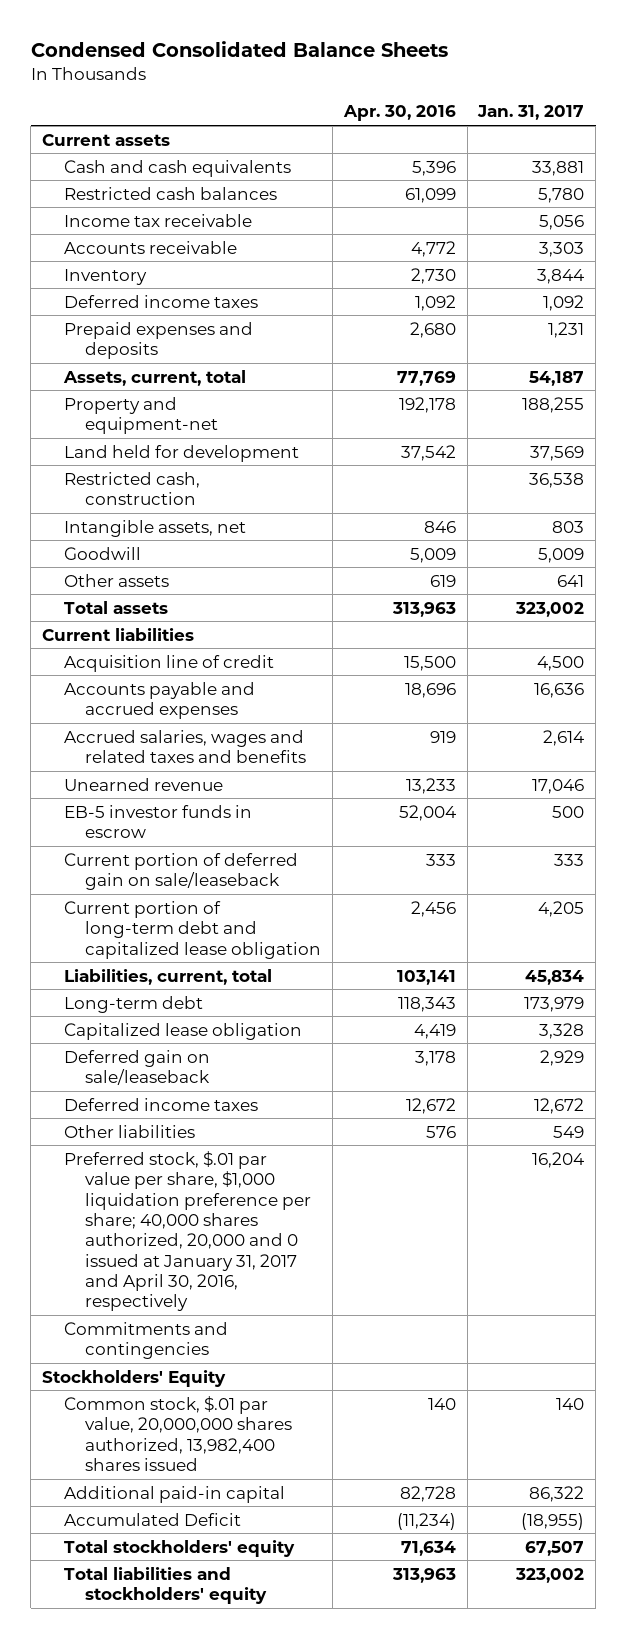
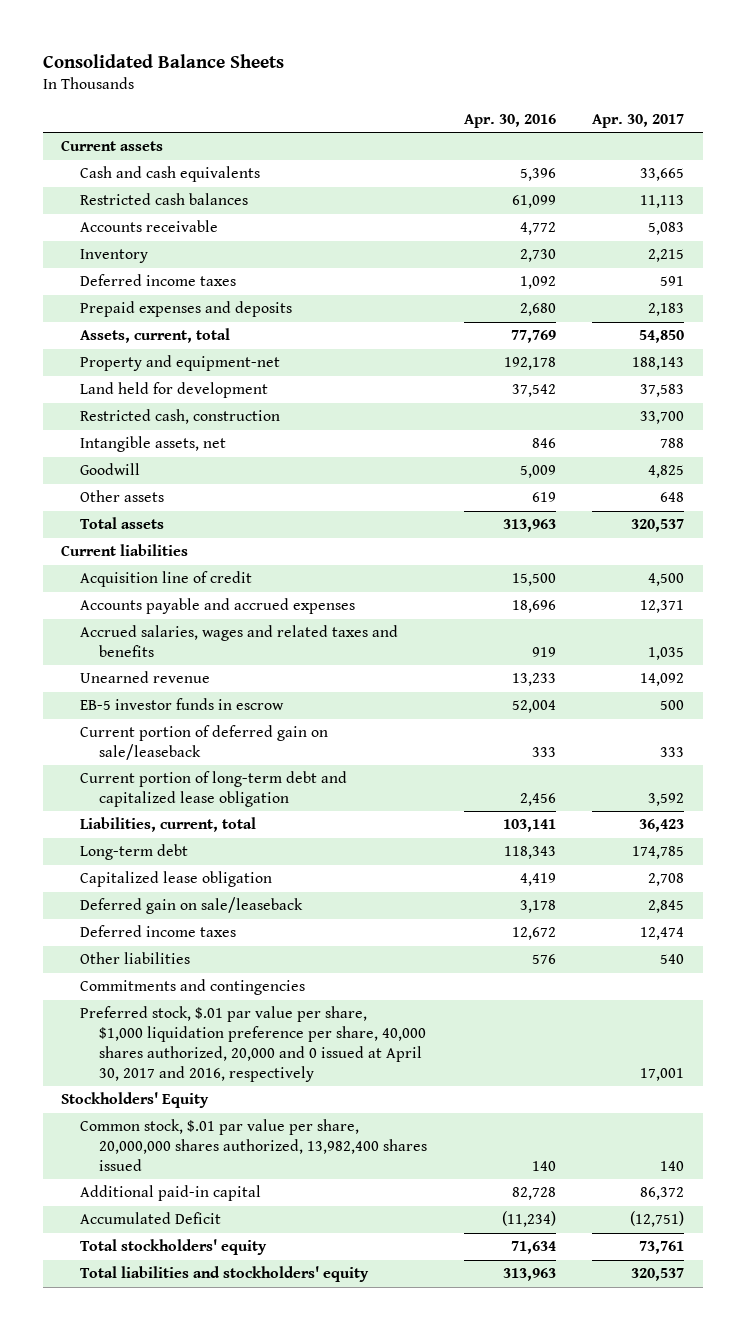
- Condensed Consolidated Balance Sheets
+ Consolidated Balance Sheets
- | Apr. 30, 2016 | Jan. 31, 2017
+ | Apr. 30, 2016 | Apr. 30, 2017
- Income tax receivable | | 5,056
- Preferred stock, $.01 par value per share, $1,000 liquidation preference per share; 40,000 shares authorized, 20,000 and 0 issued at January 31, 2017 and April 30, 2016, respectively | | 16,204
+ Preferred stock, $.01 par value per share, $1,000 liquidation preference per share, 40,000 shares authorized, 20,000 and 0 issued at April 30, 2017 and 2016, respectively | | 17,001
- Common stock, $.01 par value, 20,000,000 shares authorized, 13,982,400 shares issued | 140 | 140
+ Common stock, $.01 par value per share, 20,000,000 shares authorized, 13,982,400 shares issued | 140 | 140

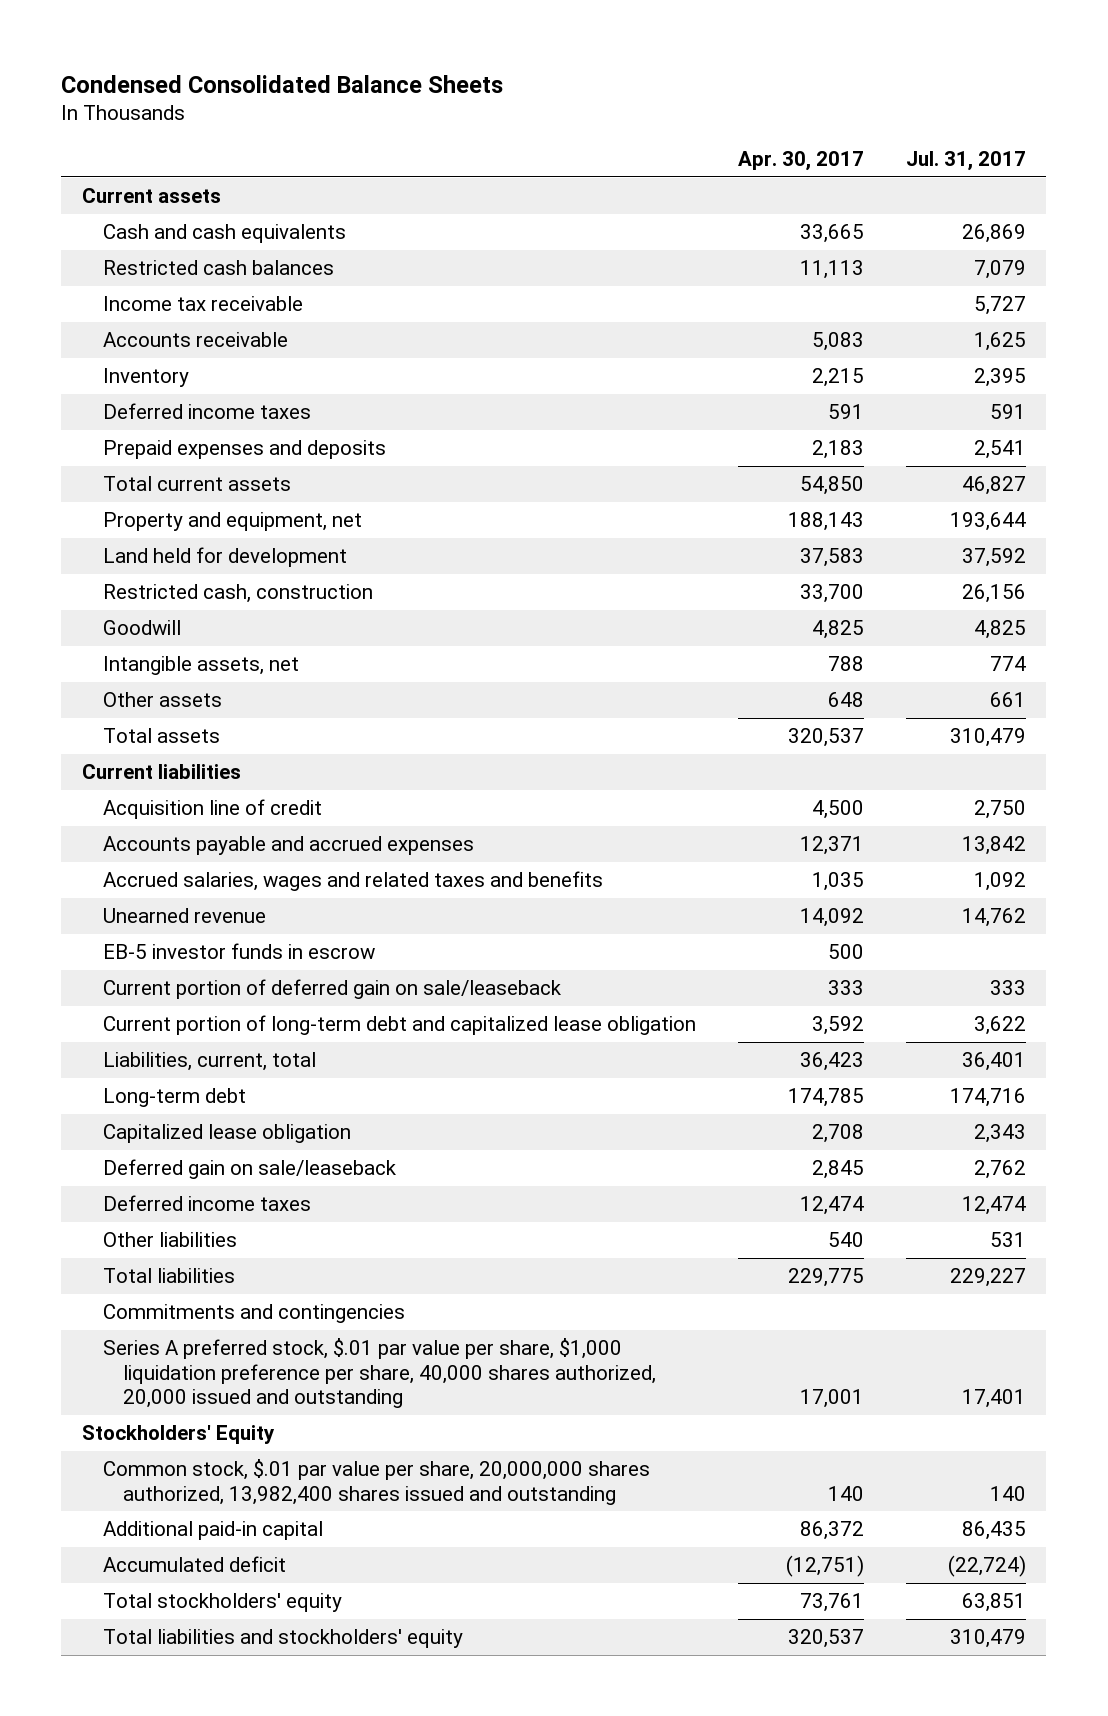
- Consolidated Balance Sheets
+ Condensed Consolidated Balance Sheets
- | Apr. 30, 2016 | Apr. 30, 2017
+ | Apr. 30, 2017 | Jul. 31, 2017
+ Income tax receivable | | 5,727
- Assets, current, total | 77,769 | 54,850
- Property and equipment-net | 192,178 | 188,143
+ Total current assets | 54,850 | 46,827
+ Property and equipment, net | 188,143 | 193,644
moved down: Intangible assets, net | 788 | 774
+ Total liabilities | 229,775 | 229,227
- Preferred stock, $.01 par value per share, $1,000 liquidation preference per share, 40,000 shares authorized, 20,000 and 0 issued at April 30, 2017 and 2016, respectively | | 17,001
+ Series A preferred stock, $.01 par value per share, $1,000 liquidation preference per share, 40,000 shares authorized, 20,000 issued and outstanding | 17,001 | 17,401
- Common stock, $.01 par value per share, 20,000,000 shares authorized, 13,982,400 shares issued | 140 | 140
+ Common stock, $.01 par value per share, 20,000,000 shares authorized, 13,982,400 shares issued and outstanding | 140 | 140
- Accumulated Deficit | (11,234) | (12,751)
+ Accumulated deficit | (12,751) | (22,724)

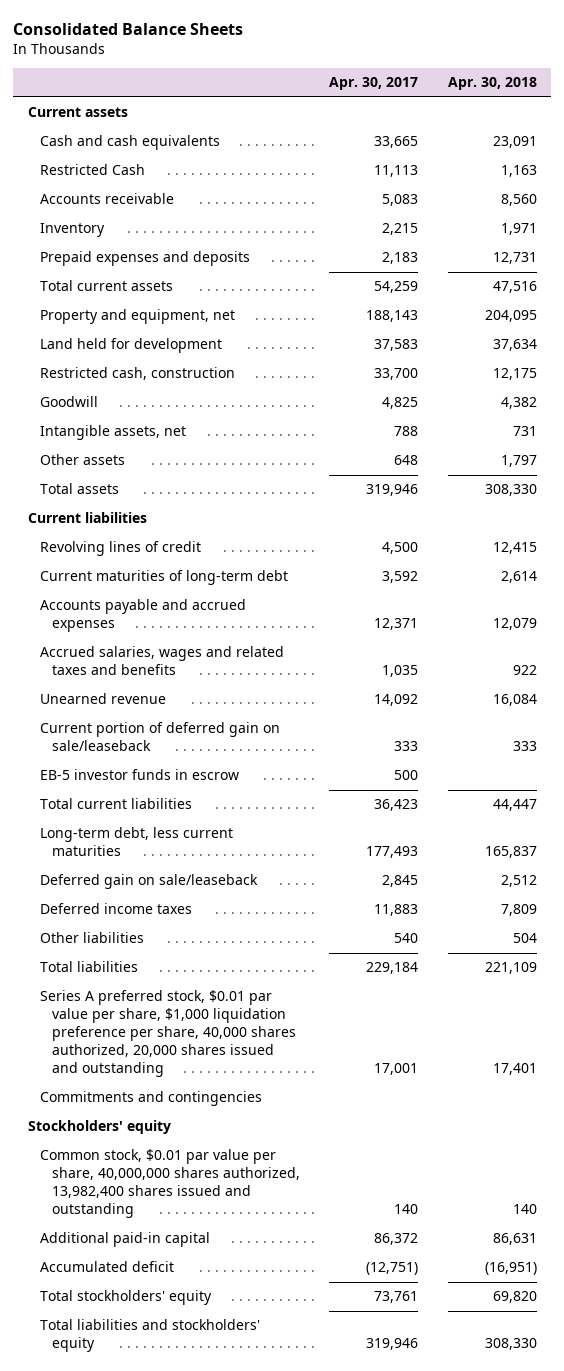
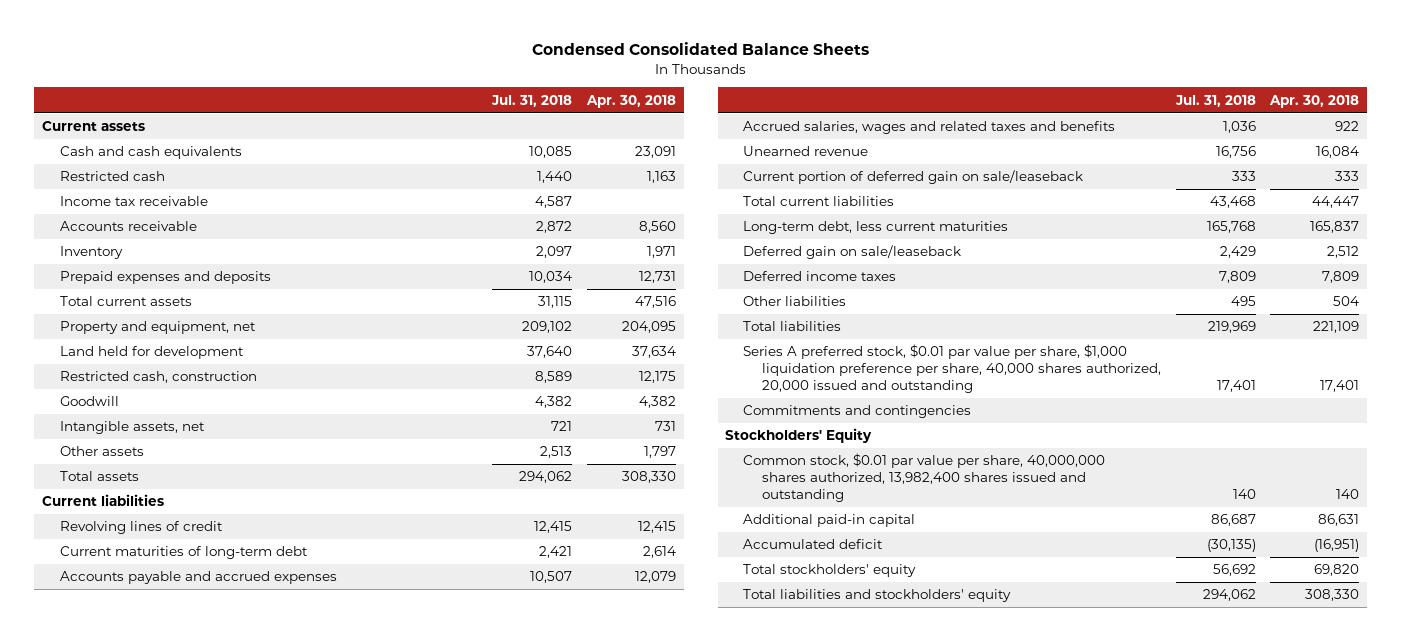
- Consolidated Balance Sheets
+ Condensed Consolidated Balance Sheets
- | Apr. 30, 2017 | Apr. 30, 2018
+ | Jul. 31, 2018 | Apr. 30, 2018
- Restricted Cash | 11,113 | 1,163
+ Restricted cash | 1,440 | 1,163
+ Income tax receivable | 4,587 |
- EB-5 investor funds in escrow | 500 |
- Series A preferred stock, $0.01 par value per share, $1,000 liquidation preference per share, 40,000 shares authorized, 20,000 shares issued and outstanding | 17,001 | 17,401
+ Series A preferred stock, $0.01 par value per share, $1,000 liquidation preference per share, 40,000 shares authorized, 20,000 issued and outstanding | 17,401 | 17,401
- Stockholders' equity
+ Stockholders' Equity

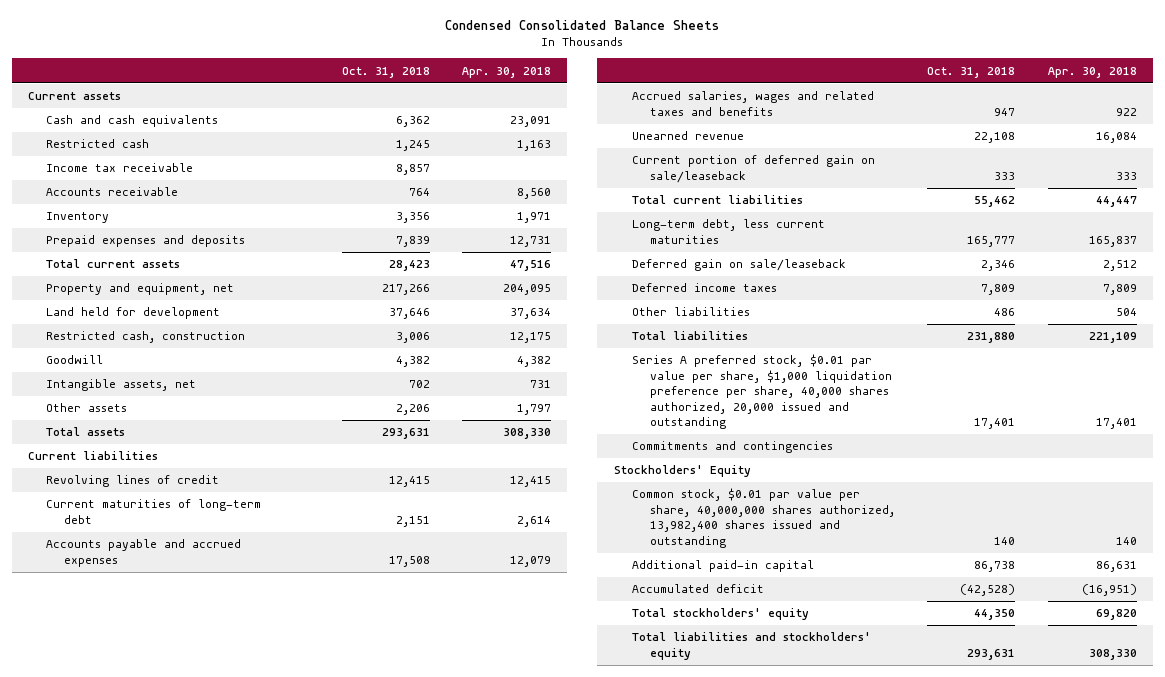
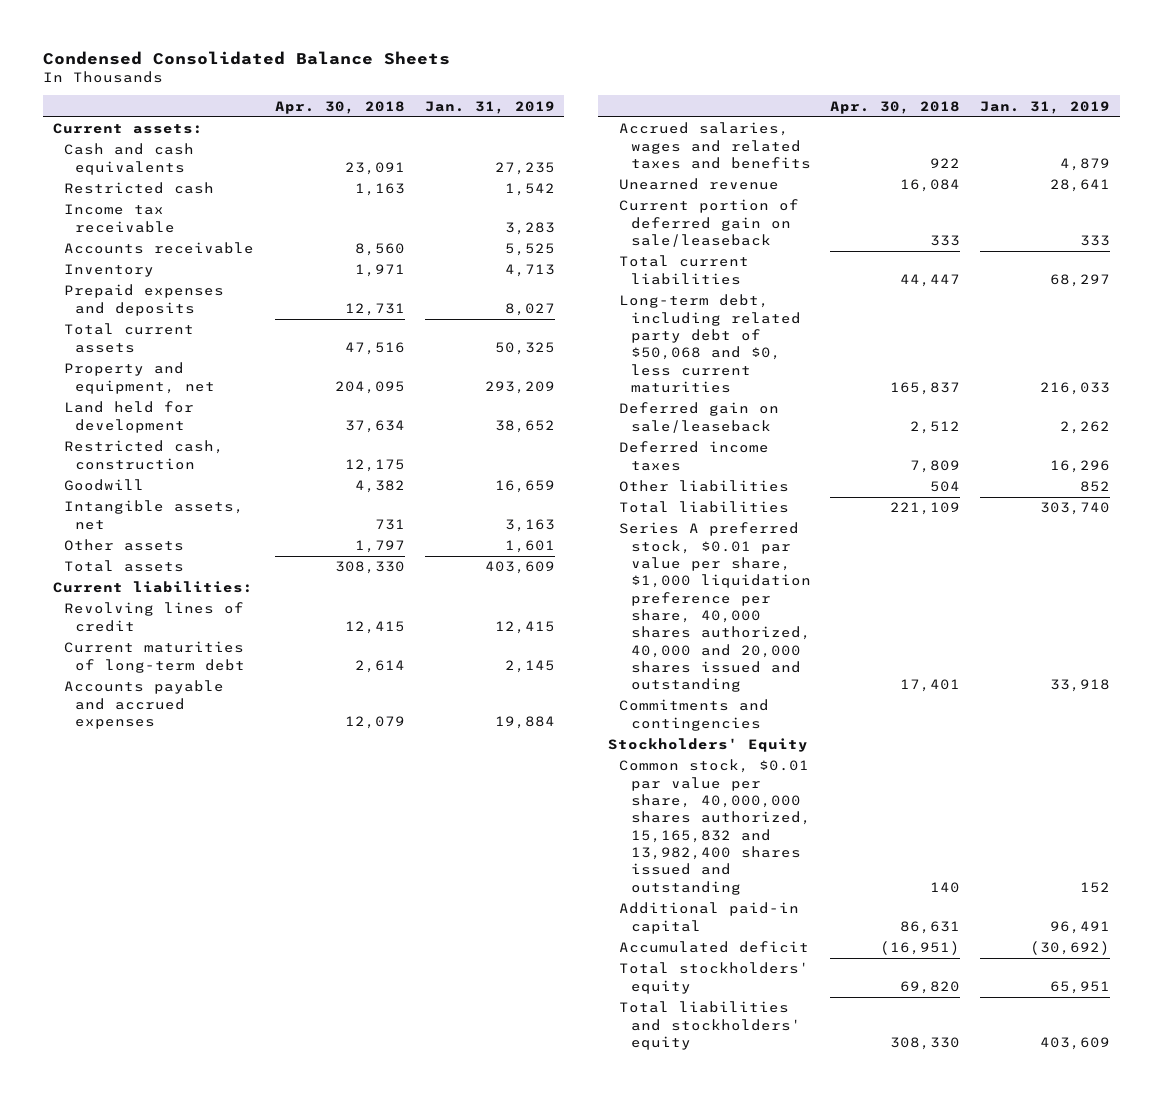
- | Oct. 31, 2018 | Apr. 30, 2018
+ | Apr. 30, 2018 | Jan. 31, 2019
- Current assets
+ Current assets:
- Current liabilities
+ Current liabilities:
- Long-term debt, less current maturities | 165,777 | 165,837
+ Long-term debt, including related party debt of $50,068 and $0, less current maturities | 165,837 | 216,033
- Series A preferred stock, $0.01 par value per share, $1,000 liquidation preference per share, 40,000 shares authorized, 20,000 issued and outstanding | 17,401 | 17,401
+ Series A preferred stock, $0.01 par value per share, $1,000 liquidation preference per share, 40,000 shares authorized, 40,000 and 20,000 shares issued and outstanding | 17,401 | 33,918
- Common stock, $0.01 par value per share, 40,000,000 shares authorized, 13,982,400 shares issued and outstanding | 140 | 140
+ Common stock, $0.01 par value per share, 40,000,000 shares authorized, 15,165,832 and 13,982,400 shares issued and outstanding | 140 | 152

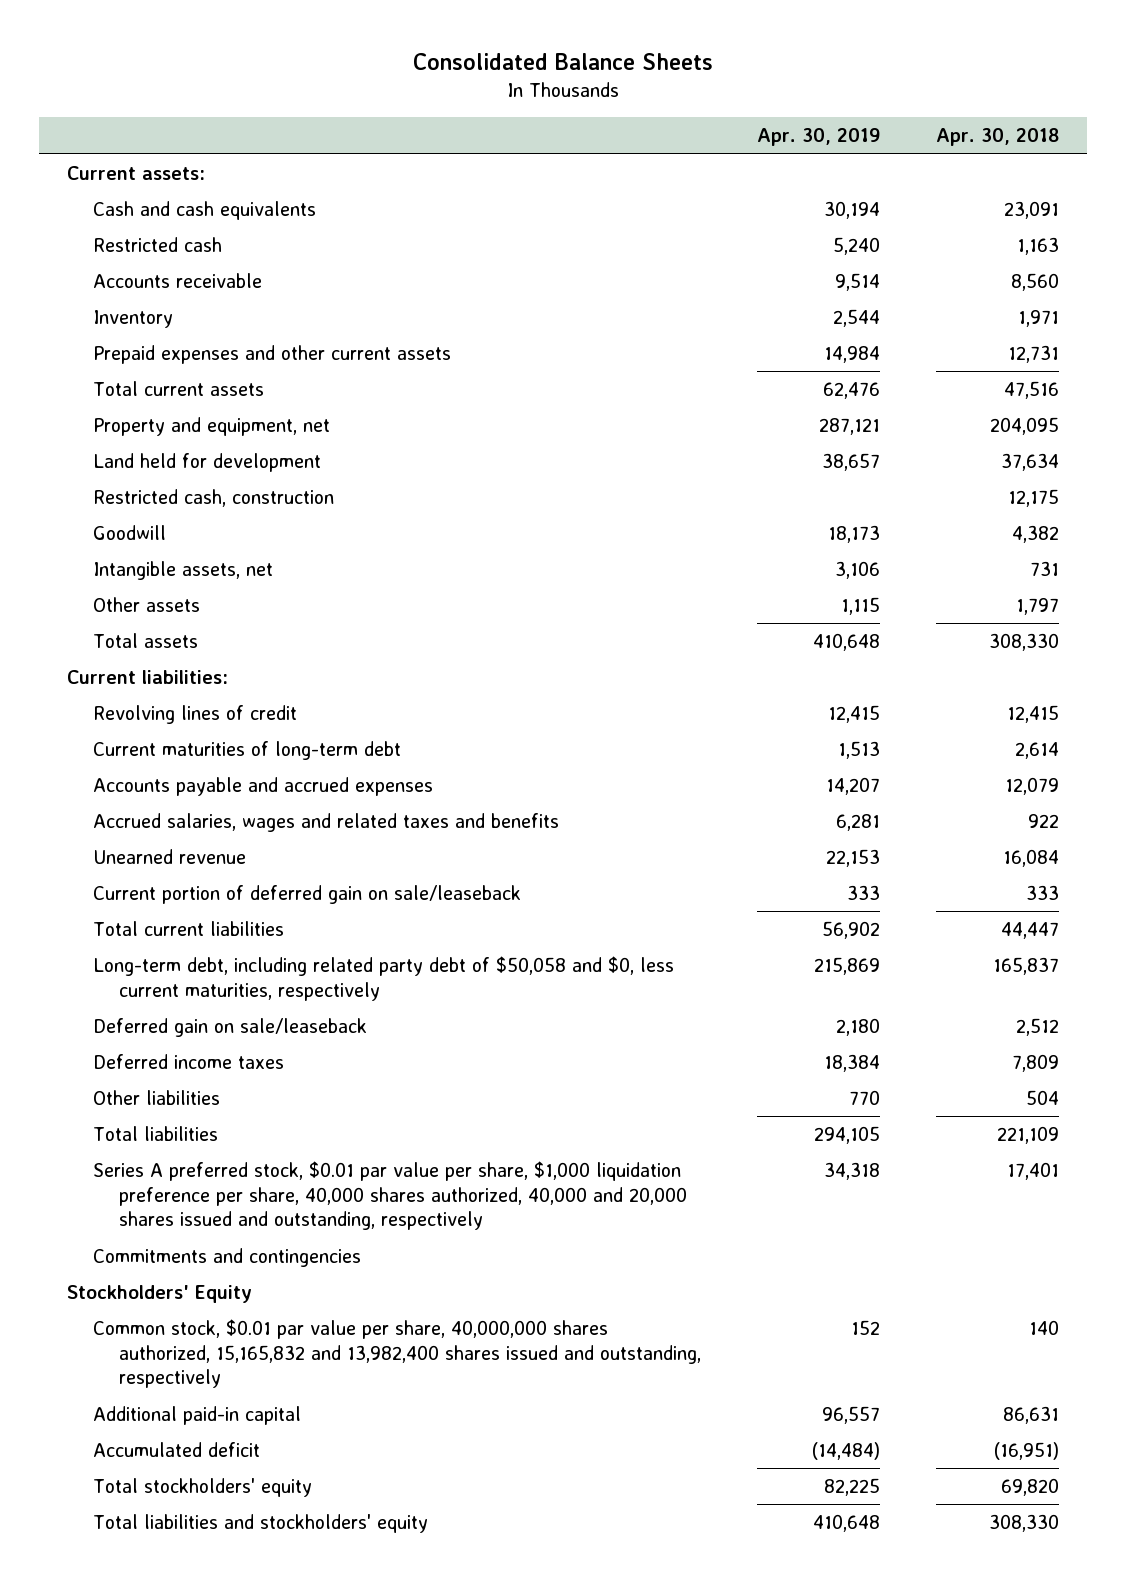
- Condensed Consolidated Balance Sheets
+ Consolidated Balance Sheets
- | Apr. 30, 2018 | Jan. 31, 2019
+ | Apr. 30, 2019 | Apr. 30, 2018
- Income tax receivable | | 3,283
- Prepaid expenses and deposits | 12,731 | 8,027
+ Prepaid expenses and other current assets | 14,984 | 12,731
- Long-term debt, including related party debt of $50,068 and $0, less current maturities | 165,837 | 216,033
+ Long-term debt, including related party debt of $50,058 and $0, less current maturities, respectively | 215,869 | 165,837
- Series A preferred stock, $0.01 par value per share, $1,000 liquidation preference per share, 40,000 shares authorized, 40,000 and 20,000 shares issued and outstanding | 17,401 | 33,918
+ Series A preferred stock, $0.01 par value per share, $1,000 liquidation preference per share, 40,000 shares authorized, 40,000 and 20,000 shares issued and outstanding, respectively | 34,318 | 17,401
- Common stock, $0.01 par value per share, 40,000,000 shares authorized, 15,165,832 and 13,982,400 shares issued and outstanding | 140 | 152
+ Common stock, $0.01 par value per share, 40,000,000 shares authorized, 15,165,832 and 13,982,400 shares issued and outstanding, respectively | 152 | 140

